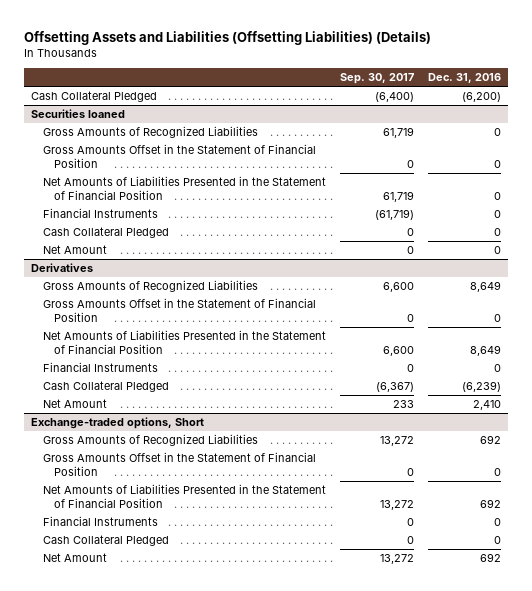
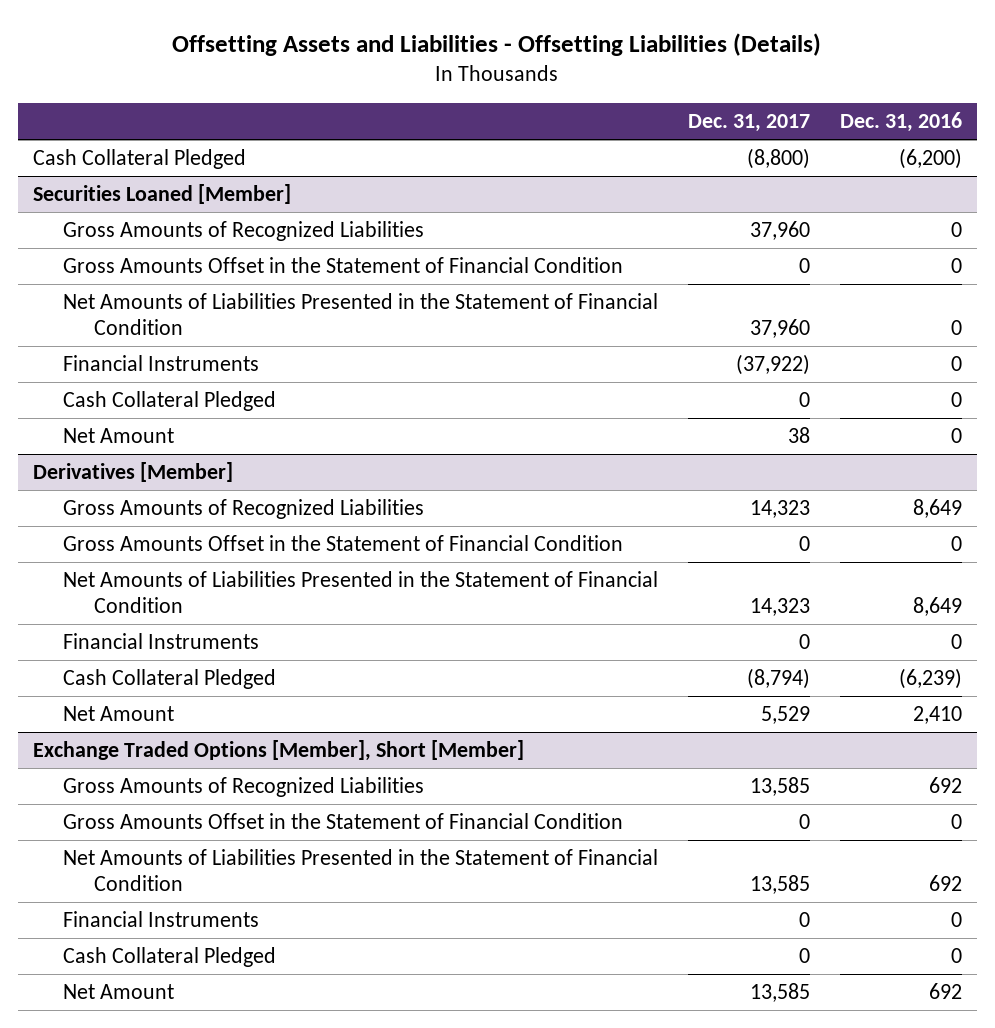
- Offsetting Assets and Liabilities (Offsetting Liabilities) (Details)
+ Offsetting Assets and Liabilities - Offsetting Liabilities (Details)
- | Sep. 30, 2017 | Dec. 31, 2016
+ | Dec. 31, 2017 | Dec. 31, 2016
- Securities loaned
+ Securities Loaned [Member]
- Gross Amounts Offset in the Statement of Financial Position | 0 | 0
- Net Amounts of Liabilities Presented in the Statement of Financial Position | 61,719 | 0
+ Gross Amounts Offset in the Statement of Financial Condition | 0 | 0
+ Net Amounts of Liabilities Presented in the Statement of Financial Condition | 37,960 | 0
- Derivatives
+ Derivatives [Member]
- Gross Amounts Offset in the Statement of Financial Position | 0 | 0
- Net Amounts of Liabilities Presented in the Statement of Financial Position | 6,600 | 8,649
+ Gross Amounts Offset in the Statement of Financial Condition | 0 | 0
+ Net Amounts of Liabilities Presented in the Statement of Financial Condition | 14,323 | 8,649
- Exchange-traded options, Short
+ Exchange Traded Options [Member], Short [Member]
- Gross Amounts Offset in the Statement of Financial Position | 0 | 0
- Net Amounts of Liabilities Presented in the Statement of Financial Position | 13,272 | 692
+ Gross Amounts Offset in the Statement of Financial Condition | 0 | 0
+ Net Amounts of Liabilities Presented in the Statement of Financial Condition | 13,585 | 692

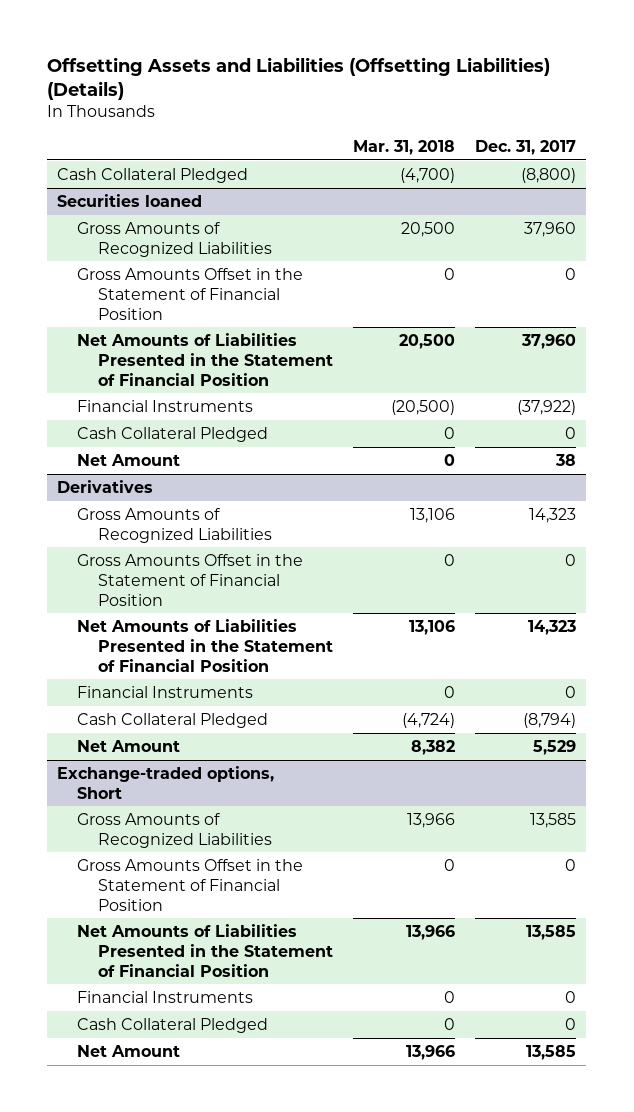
- Offsetting Assets and Liabilities - Offsetting Liabilities (Details)
+ Offsetting Assets and Liabilities (Offsetting Liabilities) (Details)
- | Dec. 31, 2017 | Dec. 31, 2016
+ | Mar. 31, 2018 | Dec. 31, 2017
- Securities Loaned [Member]
+ Securities loaned
- Gross Amounts Offset in the Statement of Financial Condition | 0 | 0
- Net Amounts of Liabilities Presented in the Statement of Financial Condition | 37,960 | 0
+ Gross Amounts Offset in the Statement of Financial Position | 0 | 0
+ Net Amounts of Liabilities Presented in the Statement of Financial Position | 20,500 | 37,960
- Derivatives [Member]
+ Derivatives
- Gross Amounts Offset in the Statement of Financial Condition | 0 | 0
- Net Amounts of Liabilities Presented in the Statement of Financial Condition | 14,323 | 8,649
+ Gross Amounts Offset in the Statement of Financial Position | 0 | 0
+ Net Amounts of Liabilities Presented in the Statement of Financial Position | 13,106 | 14,323
- Exchange Traded Options [Member], Short [Member]
+ Exchange-traded options, Short
- Gross Amounts Offset in the Statement of Financial Condition | 0 | 0
- Net Amounts of Liabilities Presented in the Statement of Financial Condition | 13,585 | 692
+ Gross Amounts Offset in the Statement of Financial Position | 0 | 0
+ Net Amounts of Liabilities Presented in the Statement of Financial Position | 13,966 | 13,585

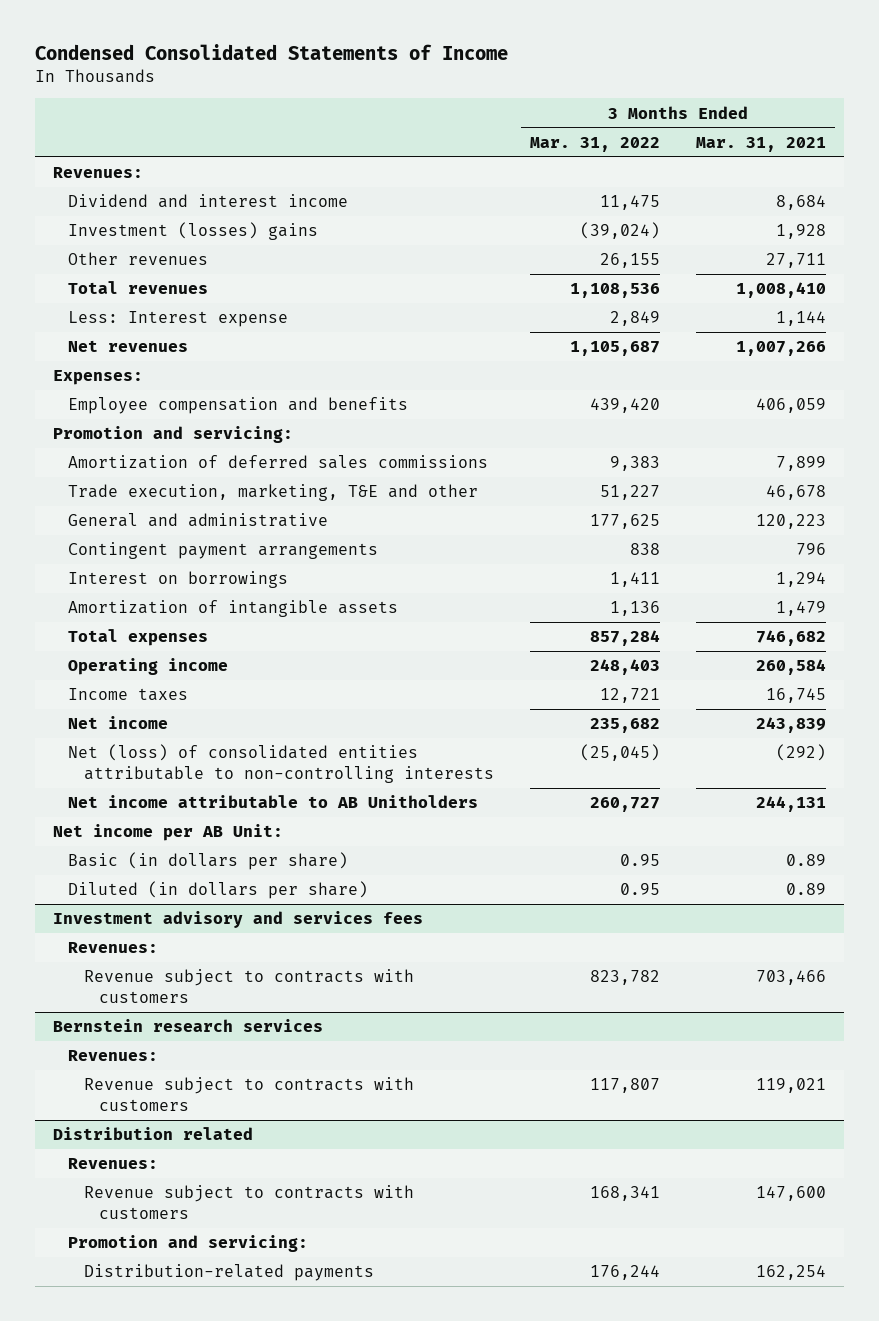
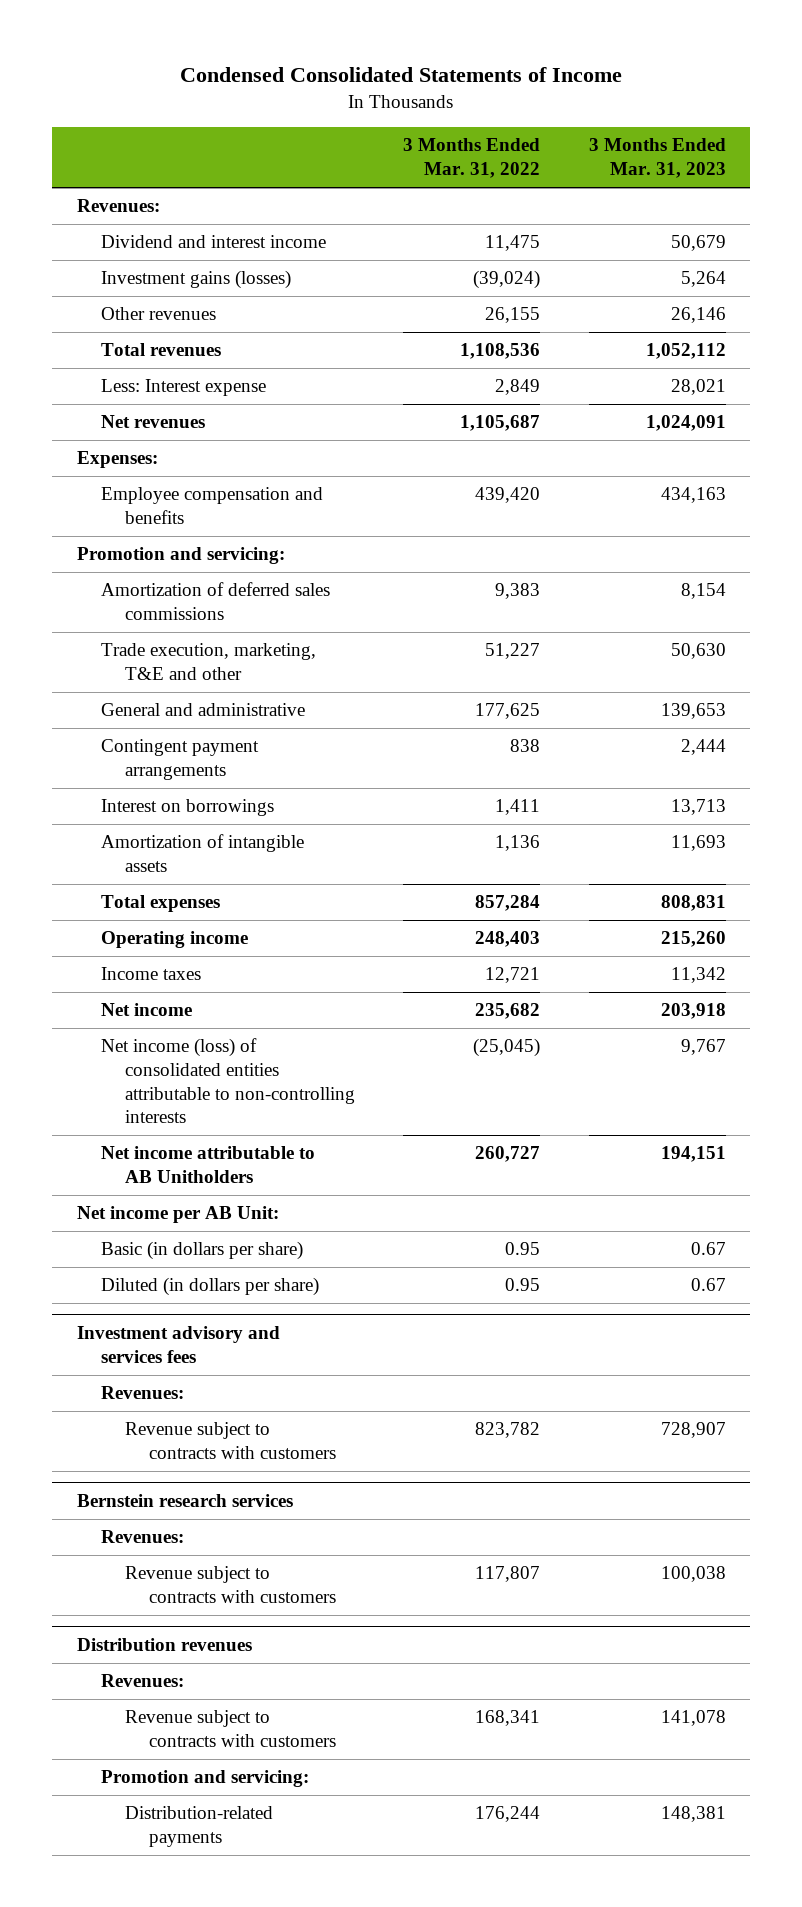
- | 3 Months Ended Mar. 31, 2022 | 3 Months Ended Mar. 31, 2021
+ | 3 Months Ended Mar. 31, 2022 | 3 Months Ended Mar. 31, 2023
- Investment (losses) gains | (39,024) | 1,928
+ Investment gains (losses) | (39,024) | 5,264
- Net (loss) of consolidated entities attributable to non-controlling interests | (25,045) | (292)
+ Net income (loss) of consolidated entities attributable to non-controlling interests | (25,045) | 9,767
- Distribution related
+ Distribution revenues

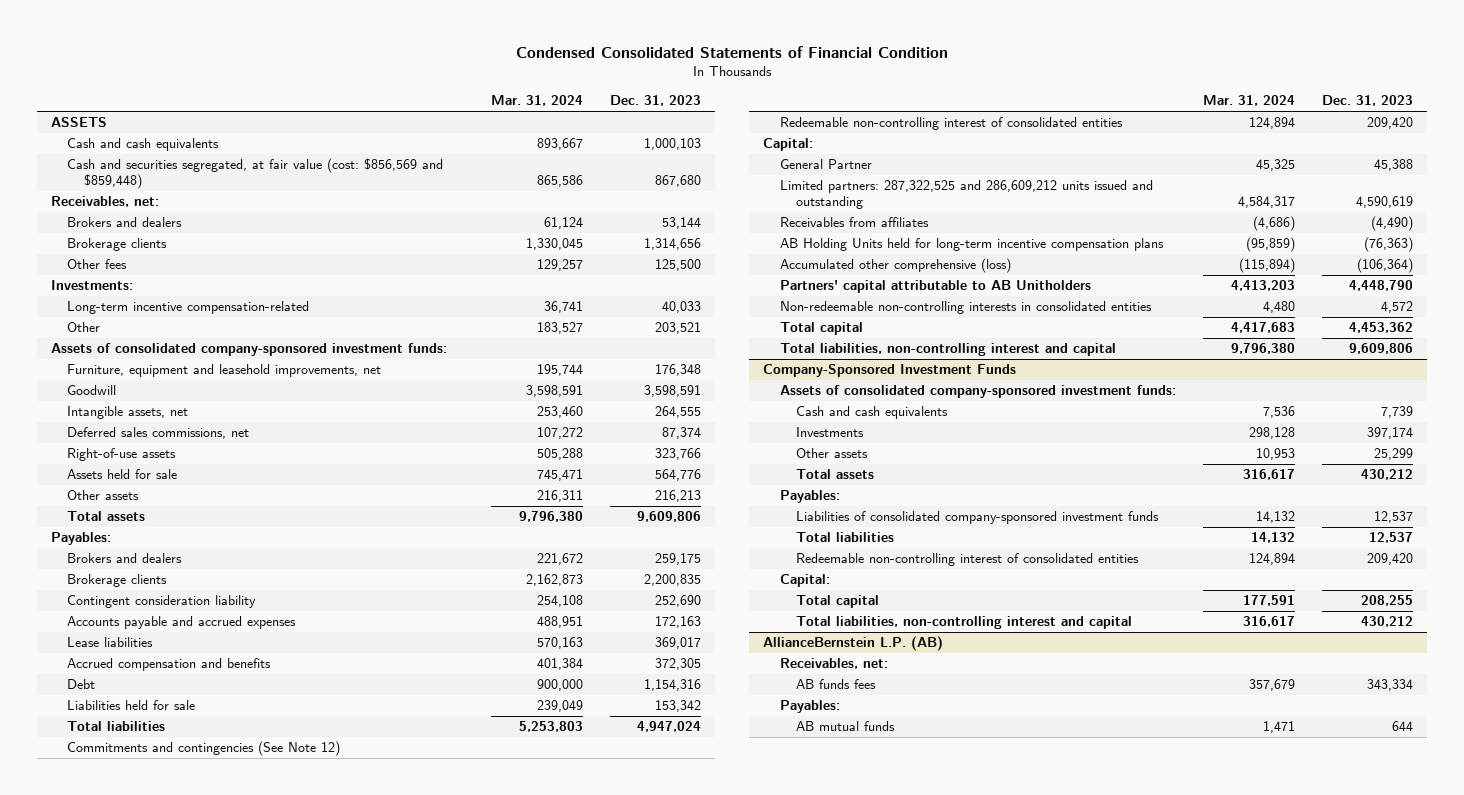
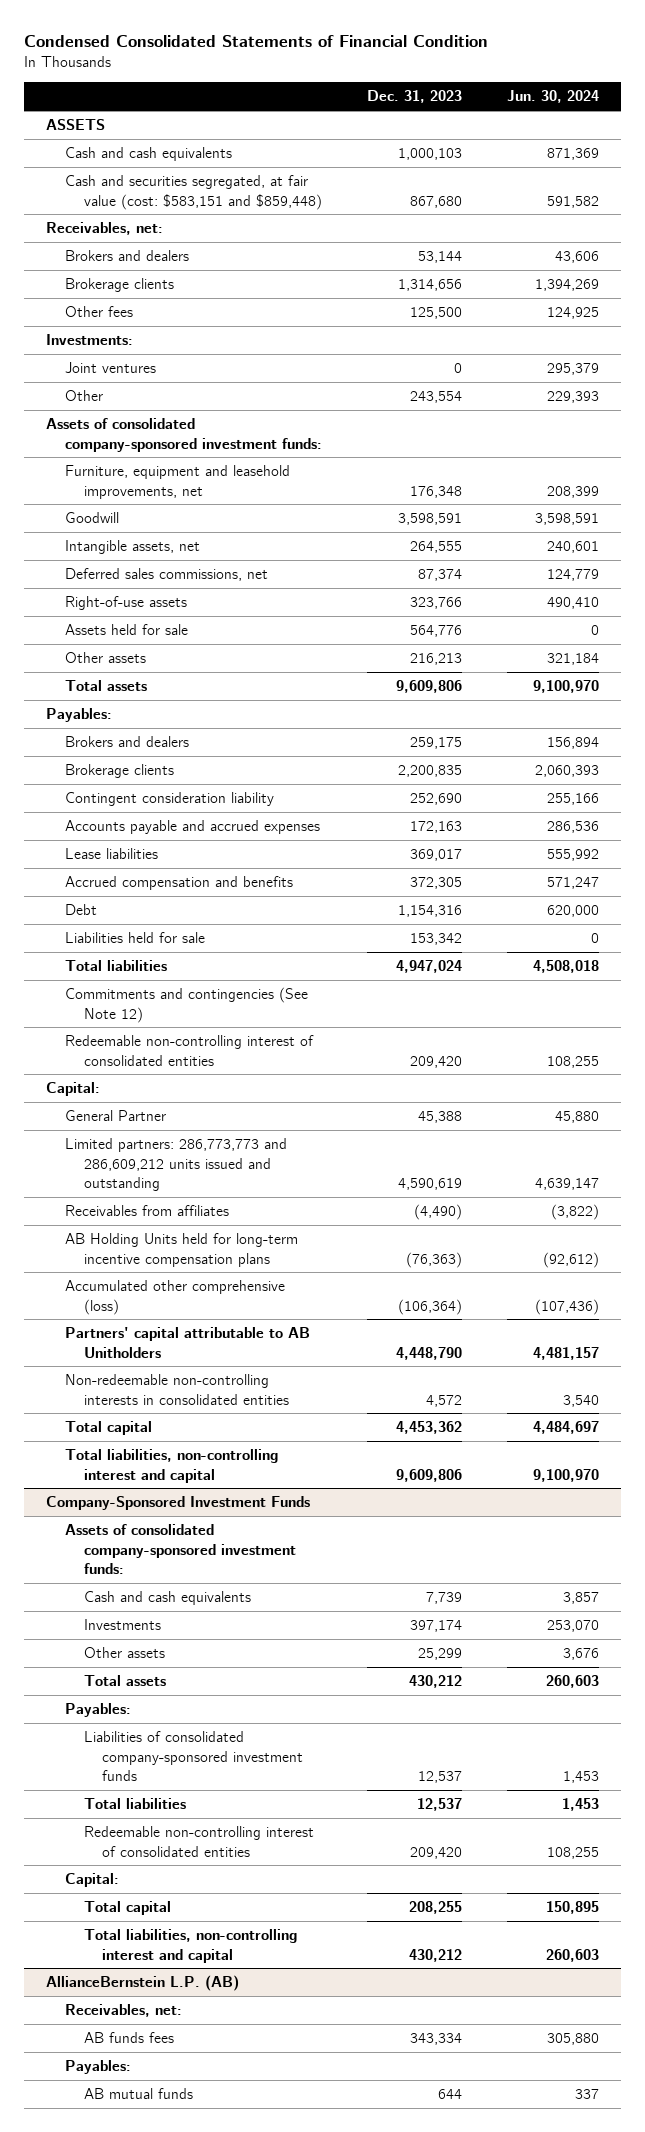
- | Mar. 31, 2024 | Dec. 31, 2023
+ | Dec. 31, 2023 | Jun. 30, 2024
- Cash and securities segregated, at fair value (cost: $856,569 and $859,448) | 865,586 | 867,680
+ Cash and securities segregated, at fair value (cost: $583,151 and $859,448) | 867,680 | 591,582
- Long-term incentive compensation-related | 36,741 | 40,033
- Other | 183,527 | 203,521
+ Joint ventures | 0 | 295,379
+ Other | 243,554 | 229,393
- Limited partners: 287,322,525 and 286,609,212 units issued and outstanding | 4,584,317 | 4,590,619
+ Limited partners: 286,773,773 and 286,609,212 units issued and outstanding | 4,590,619 | 4,639,147

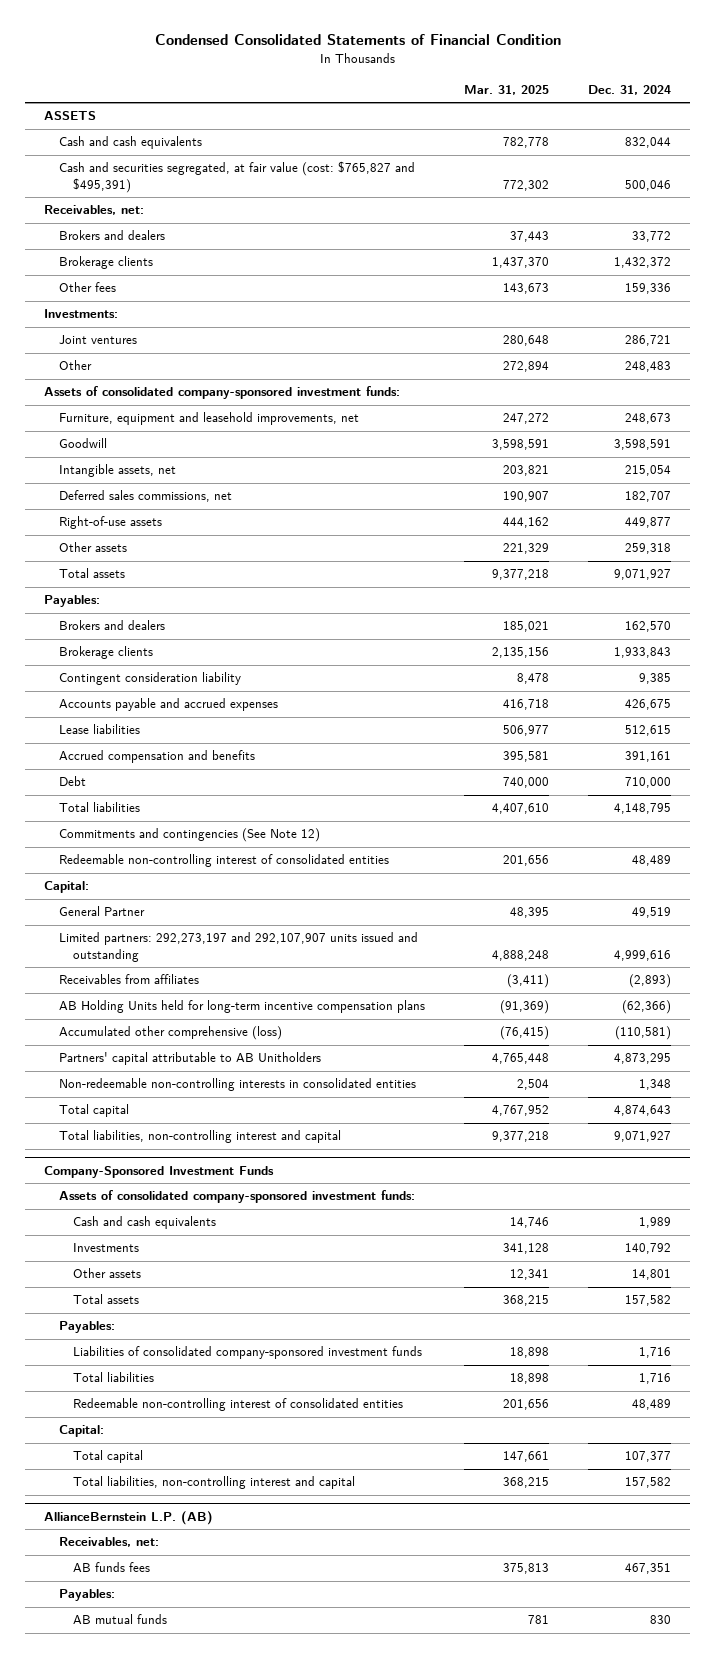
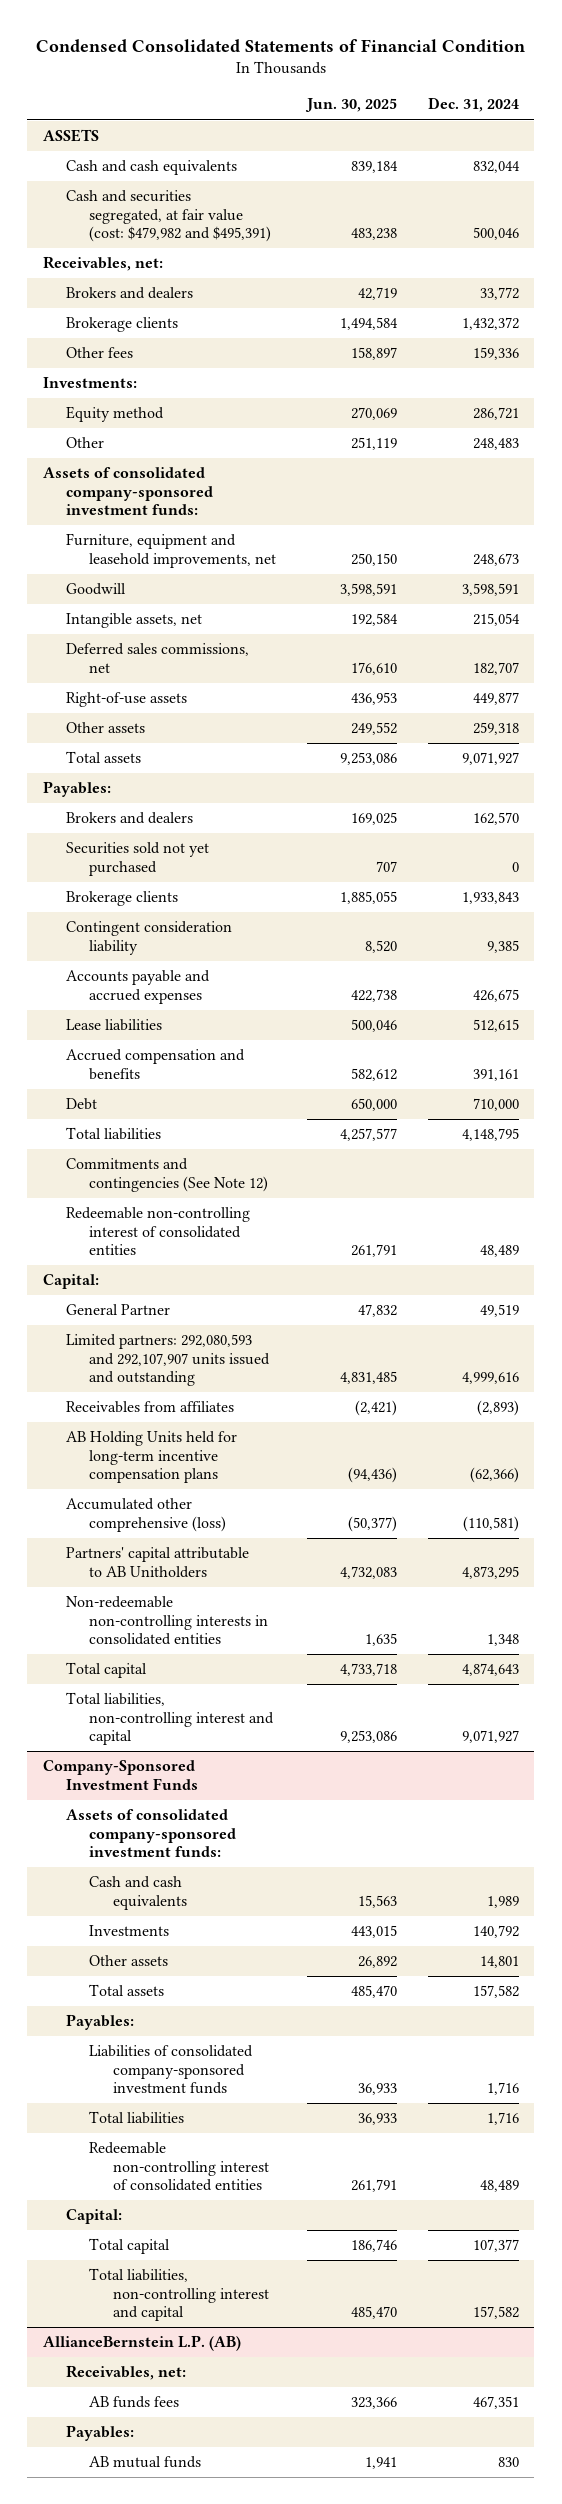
- | Mar. 31, 2025 | Dec. 31, 2024
+ | Jun. 30, 2025 | Dec. 31, 2024
- Cash and securities segregated, at fair value (cost: $765,827 and $495,391) | 772,302 | 500,046
+ Cash and securities segregated, at fair value (cost: $479,982 and $495,391) | 483,238 | 500,046
- Joint ventures | 280,648 | 286,721
+ Equity method | 270,069 | 286,721
+ Securities sold not yet purchased | 707 | 0
- Limited partners: 292,273,197 and 292,107,907 units issued and outstanding | 4,888,248 | 4,999,616
+ Limited partners: 292,080,593 and 292,107,907 units issued and outstanding | 4,831,485 | 4,999,616

